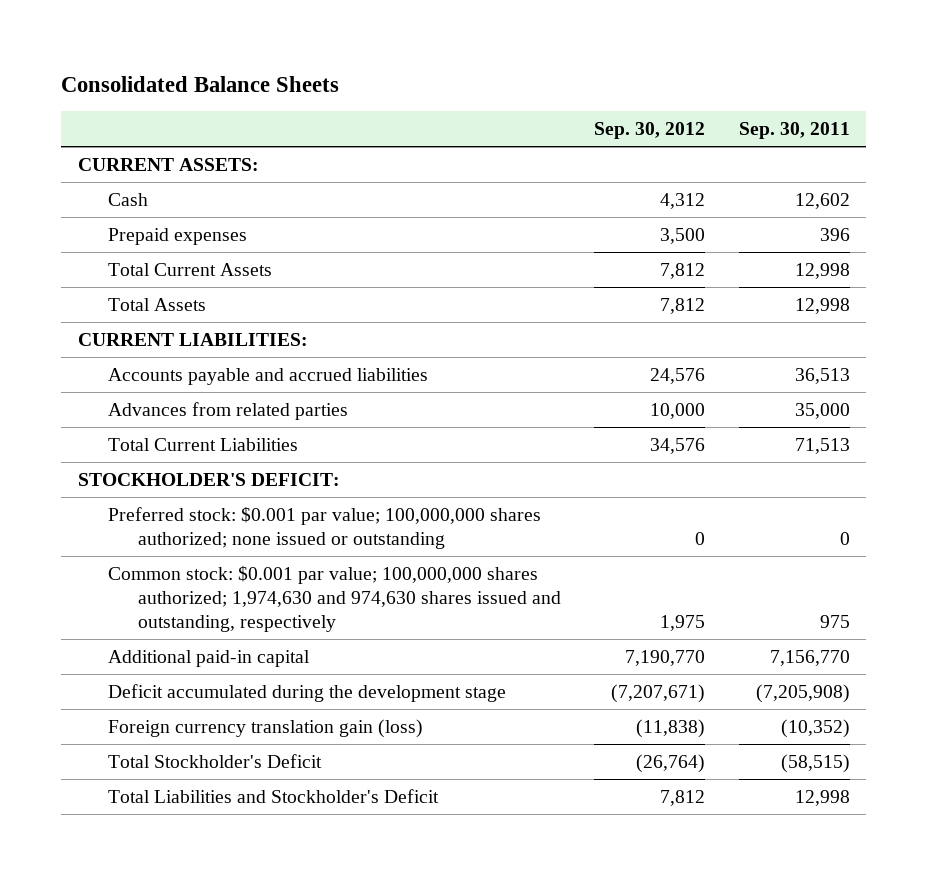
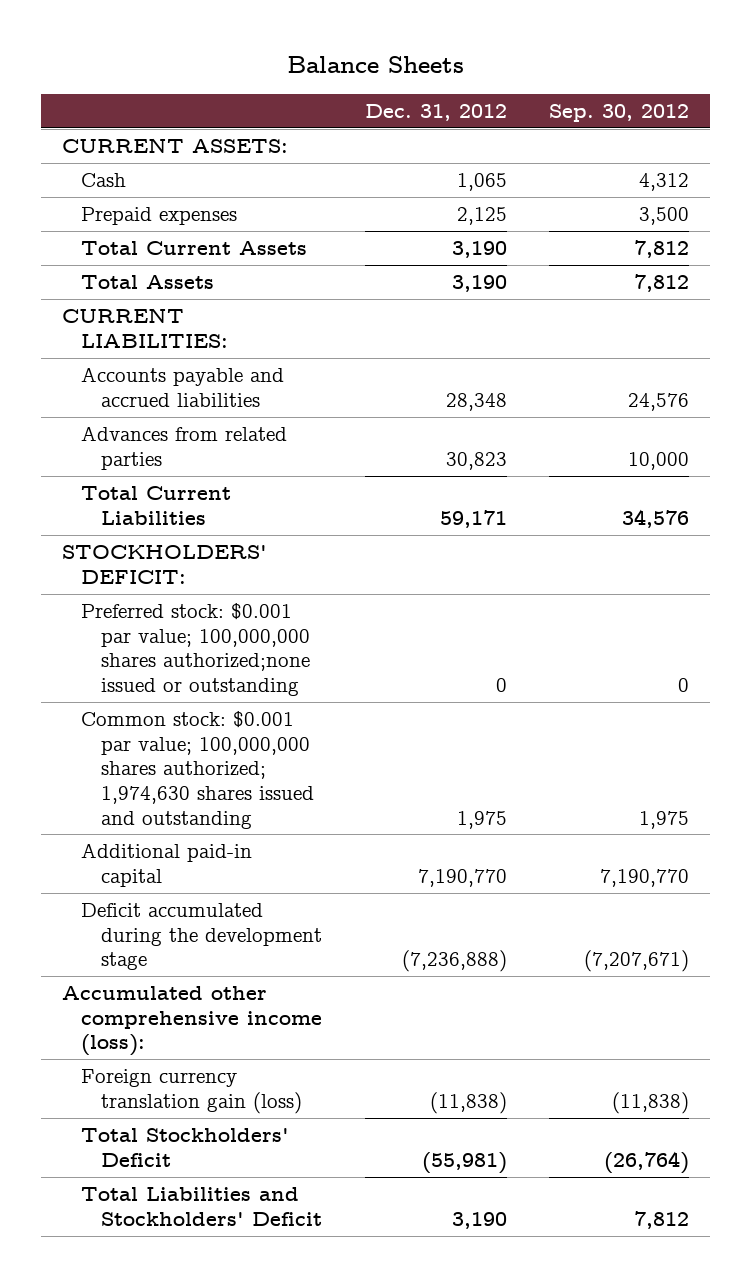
- Consolidated Balance Sheets
+ Balance Sheets
- | Sep. 30, 2012 | Sep. 30, 2011
+ | Dec. 31, 2012 | Sep. 30, 2012
- STOCKHOLDER'S DEFICIT:
- Preferred stock: $0.001 par value; 100,000,000 shares authorized; none issued or outstanding | 0 | 0
- Common stock: $0.001 par value; 100,000,000 shares authorized; 1,974,630 and 974,630 shares issued and outstanding, respectively | 1,975 | 975
+ STOCKHOLDERS' DEFICIT:
+ Preferred stock: $0.001 par value; 100,000,000 shares authorized;none issued or outstanding | 0 | 0
+ Common stock: $0.001 par value; 100,000,000 shares authorized; 1,974,630 shares issued and outstanding | 1,975 | 1,975
+ Accumulated other comprehensive income (loss):
- Total Stockholder's Deficit | (26,764) | (58,515)
- Total Liabilities and Stockholder's Deficit | 7,812 | 12,998
+ Total Stockholders' Deficit | (55,981) | (26,764)
+ Total Liabilities and Stockholders' Deficit | 3,190 | 7,812

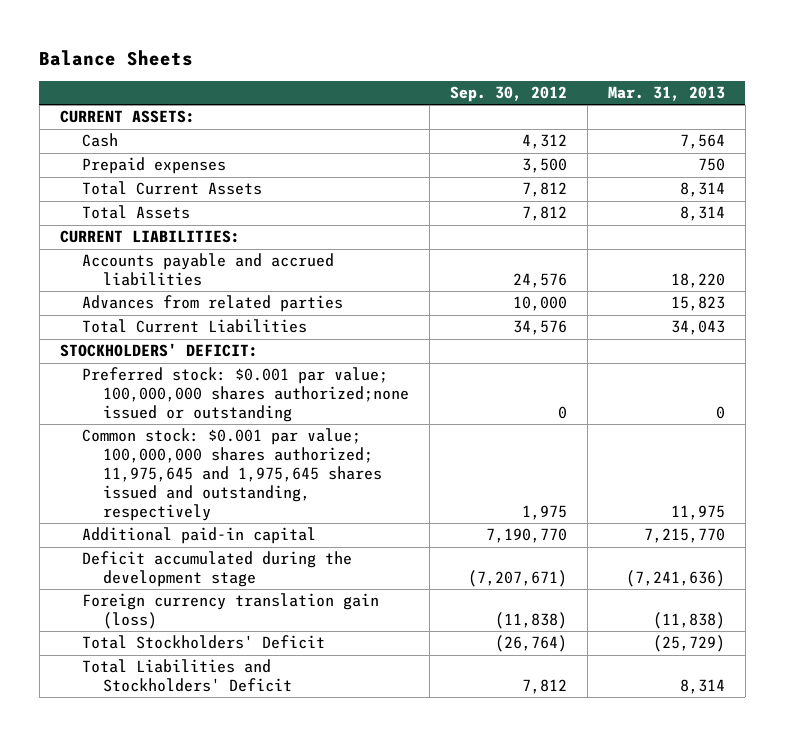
- | Dec. 31, 2012 | Sep. 30, 2012
+ | Sep. 30, 2012 | Mar. 31, 2013
- Common stock: $0.001 par value; 100,000,000 shares authorized; 1,974,630 shares issued and outstanding | 1,975 | 1,975
+ Common stock: $0.001 par value; 100,000,000 shares authorized; 11,975,645 and 1,975,645 shares issued and outstanding, respectively | 1,975 | 11,975
- Accumulated other comprehensive income (loss):

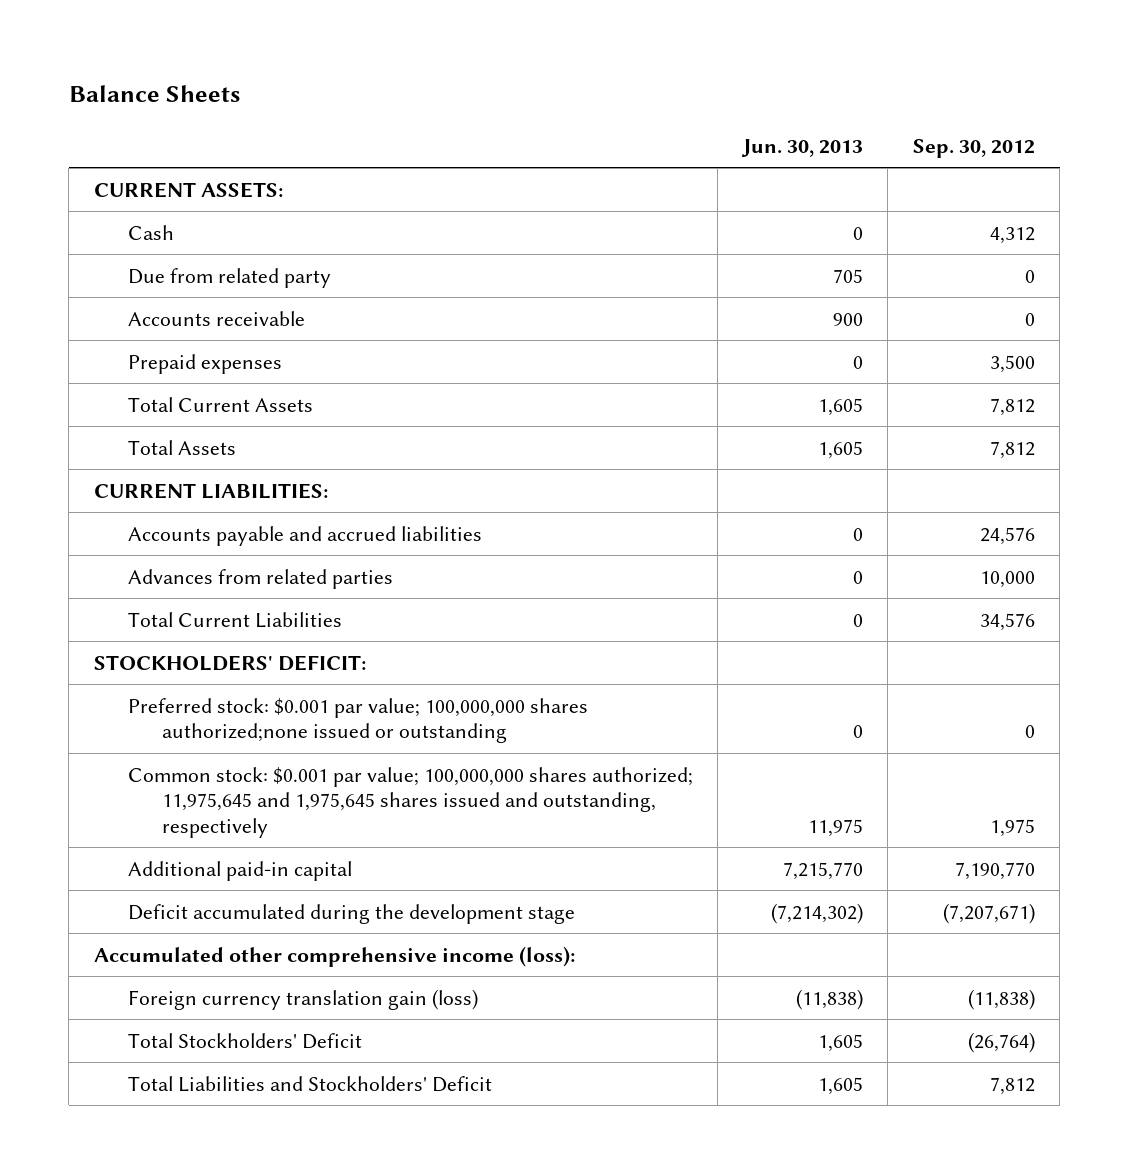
- | Sep. 30, 2012 | Mar. 31, 2013
+ | Jun. 30, 2013 | Sep. 30, 2012
+ Due from related party | 705 | 0
+ Accounts receivable | 900 | 0
+ Accumulated other comprehensive income (loss):

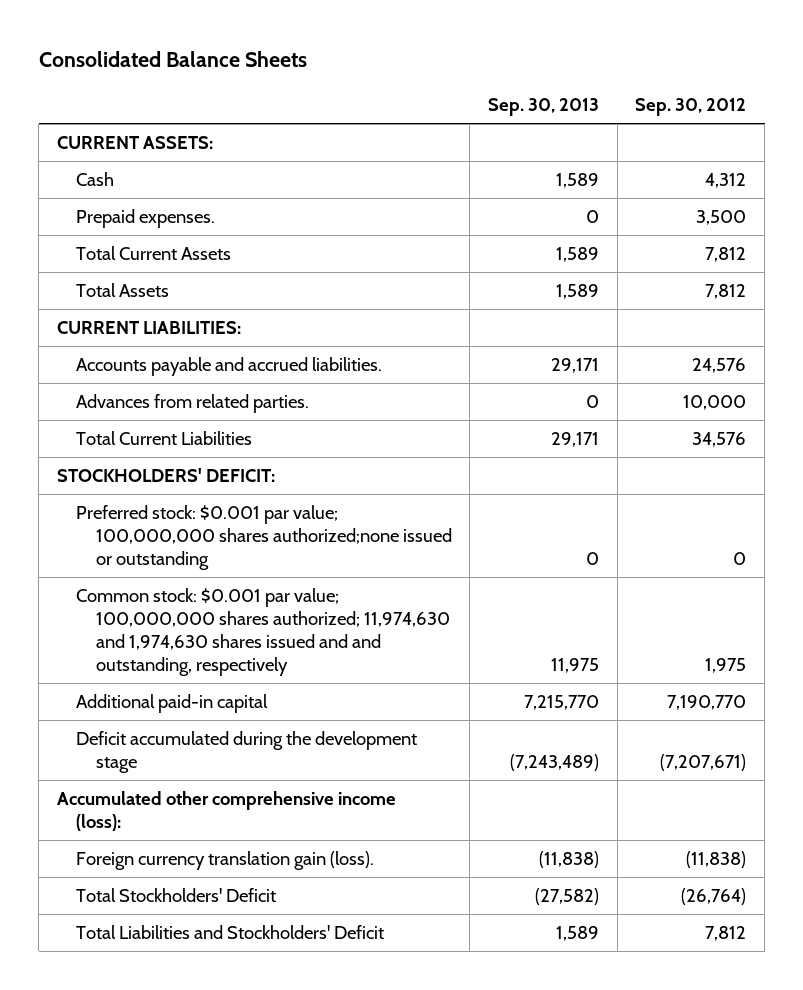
- Balance Sheets
+ Consolidated Balance Sheets
- | Jun. 30, 2013 | Sep. 30, 2012
+ | Sep. 30, 2013 | Sep. 30, 2012
- Due from related party | 705 | 0
- Accounts receivable | 900 | 0
- Prepaid expenses | 0 | 3,500
+ Prepaid expenses. | 0 | 3,500
- Accounts payable and accrued liabilities | 0 | 24,576
- Advances from related parties | 0 | 10,000
+ Accounts payable and accrued liabilities. | 29,171 | 24,576
+ Advances from related parties. | 0 | 10,000
- Common stock: $0.001 par value; 100,000,000 shares authorized; 11,975,645 and 1,975,645 shares issued and outstanding, respectively | 11,975 | 1,975
+ Common stock: $0.001 par value; 100,000,000 shares authorized; 11,974,630 and 1,974,630 shares issued and and outstanding, respectively | 11,975 | 1,975
- Foreign currency translation gain (loss) | (11,838) | (11,838)
+ Foreign currency translation gain (loss). | (11,838) | (11,838)

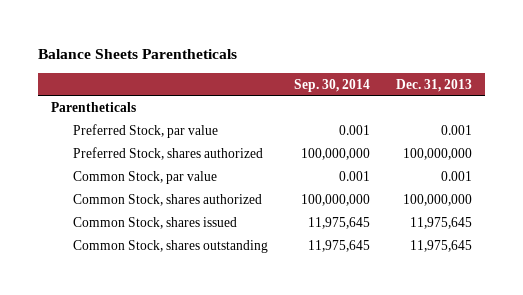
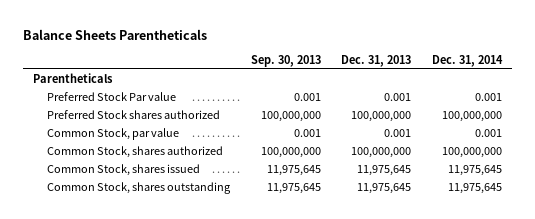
- | Sep. 30, 2014 | Dec. 31, 2013
+ | Sep. 30, 2013 | Dec. 31, 2013 | Dec. 31, 2014
- Preferred Stock, par value | 0.001 | 0.001
- Preferred Stock, shares authorized | 100,000,000 | 100,000,000
+ Preferred Stock Par value | 0.001 | 0.001 | 0.001
+ Preferred Stock shares authorized | 100,000,000 | 100,000,000 | 100,000,000

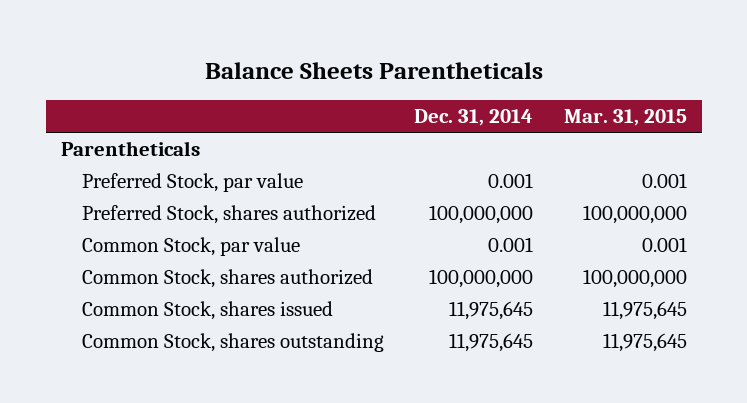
- | Sep. 30, 2013 | Dec. 31, 2013 | Dec. 31, 2014
+ | Dec. 31, 2014 | Mar. 31, 2015
- Preferred Stock Par value | 0.001 | 0.001 | 0.001
- Preferred Stock shares authorized | 100,000,000 | 100,000,000 | 100,000,000
+ Preferred Stock, par value | 0.001 | 0.001
+ Preferred Stock, shares authorized | 100,000,000 | 100,000,000

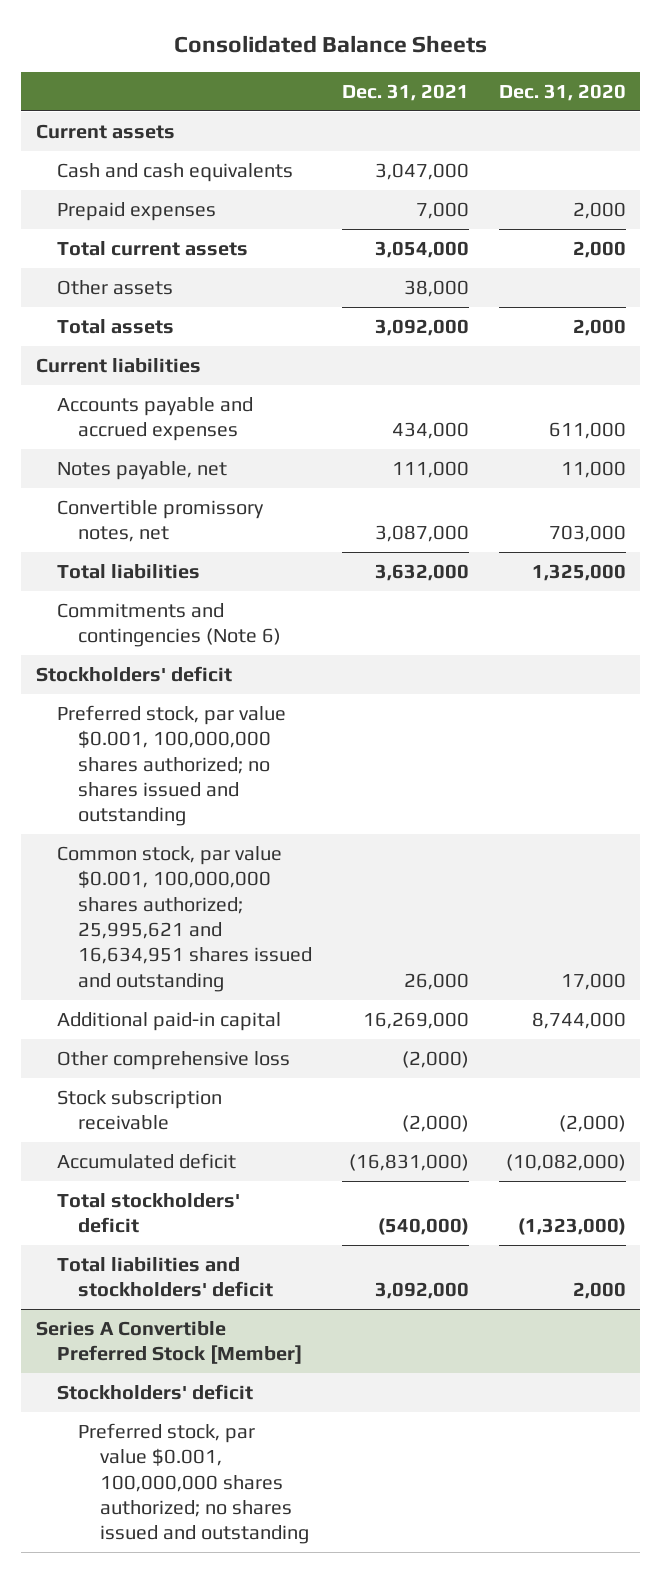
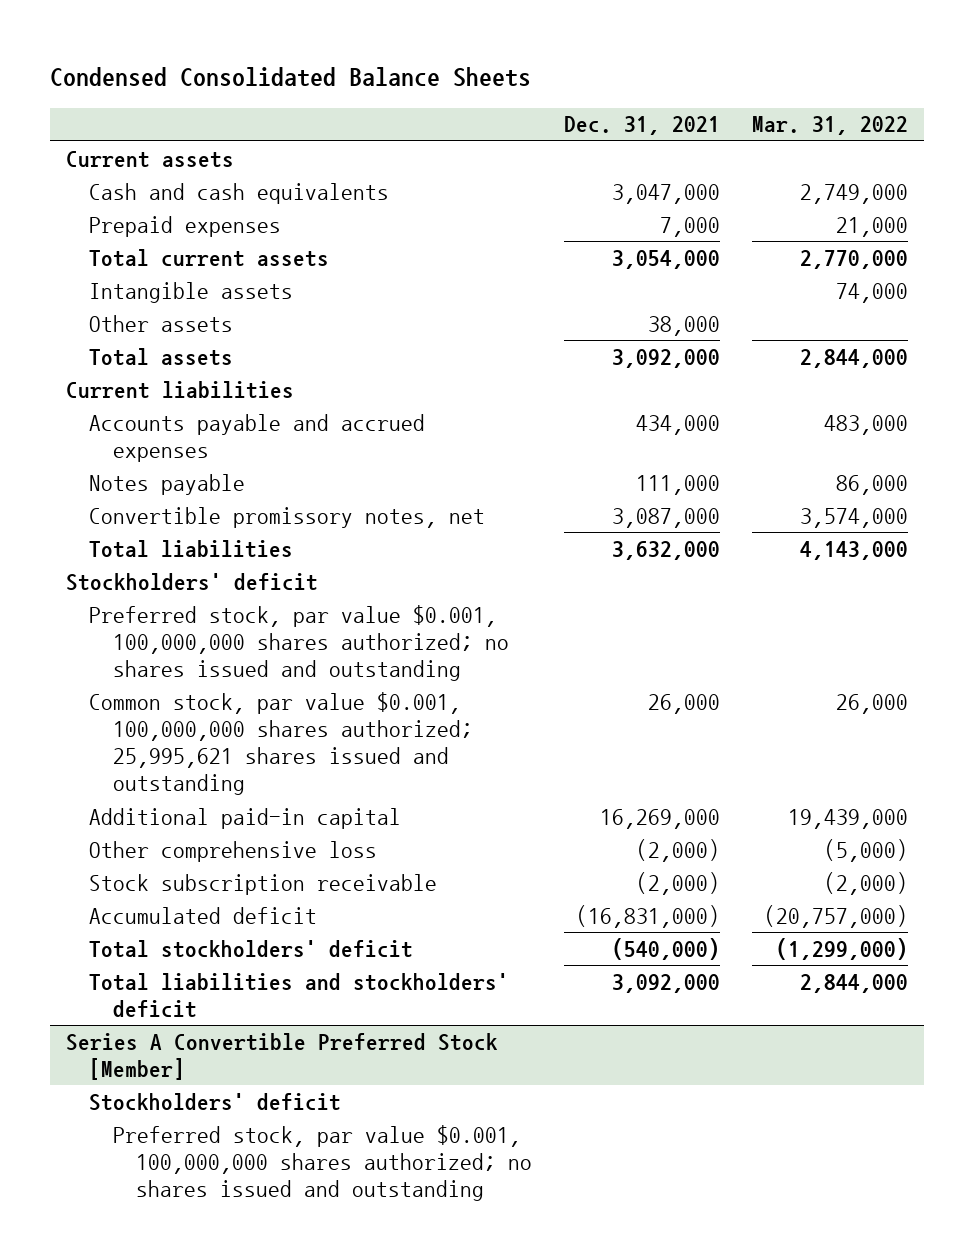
- Consolidated Balance Sheets
+ Condensed Consolidated Balance Sheets
- | Dec. 31, 2021 | Dec. 31, 2020
+ | Dec. 31, 2021 | Mar. 31, 2022
+ Intangible assets | | 74,000
- Notes payable, net | 111,000 | 11,000
+ Notes payable | 111,000 | 86,000
- Commitments and contingencies (Note 6)
- Common stock, par value $0.001, 100,000,000 shares authorized; 25,995,621 and 16,634,951 shares issued and outstanding | 26,000 | 17,000
+ Common stock, par value $0.001, 100,000,000 shares authorized; 25,995,621 shares issued and outstanding | 26,000 | 26,000

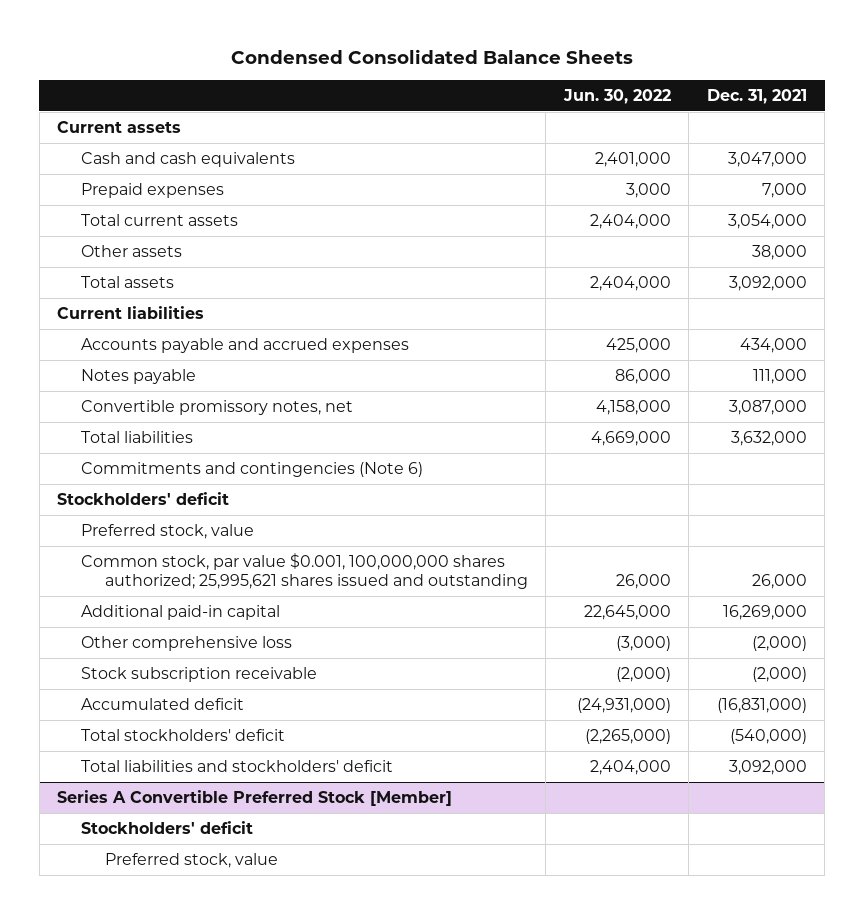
- | Dec. 31, 2021 | Mar. 31, 2022
+ | Jun. 30, 2022 | Dec. 31, 2021
- Intangible assets | | 74,000
+ Commitments and contingencies (Note 6)
- Preferred stock, par value $0.001, 100,000,000 shares authorized; no shares issued and outstanding
+ Preferred stock, value
@ Series A Convertible Preferred Stock [Member]
- Preferred stock, par value $0.001, 100,000,000 shares authorized; no shares issued and outstanding
+ Preferred stock, value

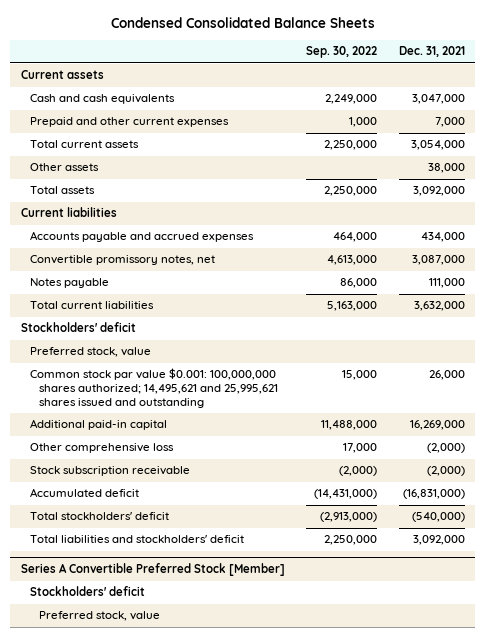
- | Jun. 30, 2022 | Dec. 31, 2021
+ | Sep. 30, 2022 | Dec. 31, 2021
- Prepaid expenses | 3,000 | 7,000
+ Prepaid and other current expenses | 1,000 | 7,000
- Total liabilities | 4,669,000 | 3,632,000
- Commitments and contingencies (Note 6)
moved down: Notes payable | 86,000 | 111,000
+ Total current liabilities | 5,163,000 | 3,632,000
- Common stock, par value $0.001, 100,000,000 shares authorized; 25,995,621 shares issued and outstanding | 26,000 | 26,000
+ Common stock par value $0.001: 100,000,000 shares authorized; 14,495,621 and 25,995,621 shares issued and outstanding | 15,000 | 26,000

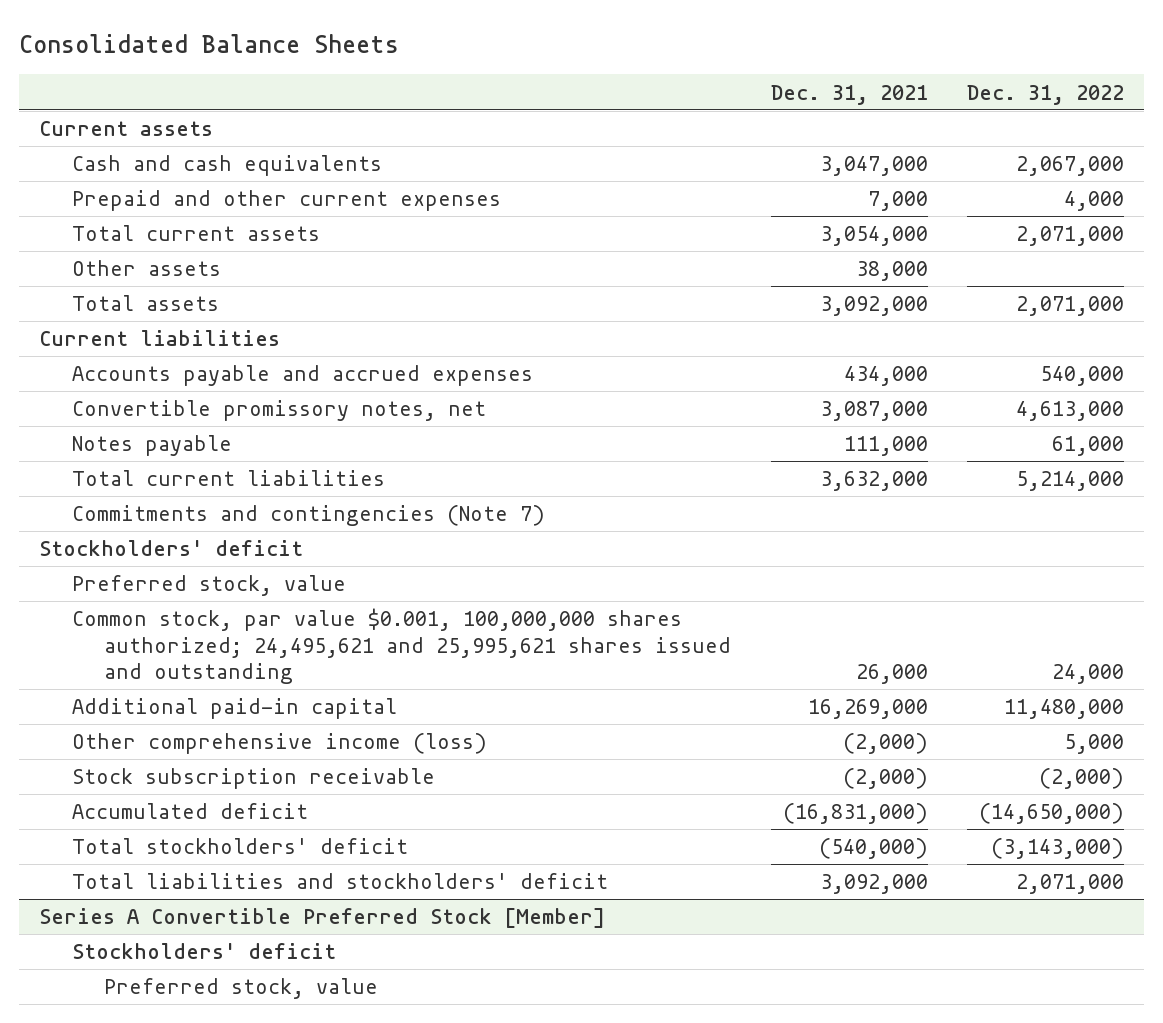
- Condensed Consolidated Balance Sheets
+ Consolidated Balance Sheets
- | Sep. 30, 2022 | Dec. 31, 2021
+ | Dec. 31, 2021 | Dec. 31, 2022
+ Commitments and contingencies (Note 7)
- Common stock par value $0.001: 100,000,000 shares authorized; 14,495,621 and 25,995,621 shares issued and outstanding | 15,000 | 26,000
+ Common stock, par value $0.001, 100,000,000 shares authorized; 24,495,621 and 25,995,621 shares issued and outstanding | 26,000 | 24,000
- Other comprehensive loss | 17,000 | (2,000)
+ Other comprehensive income (loss) | (2,000) | 5,000

